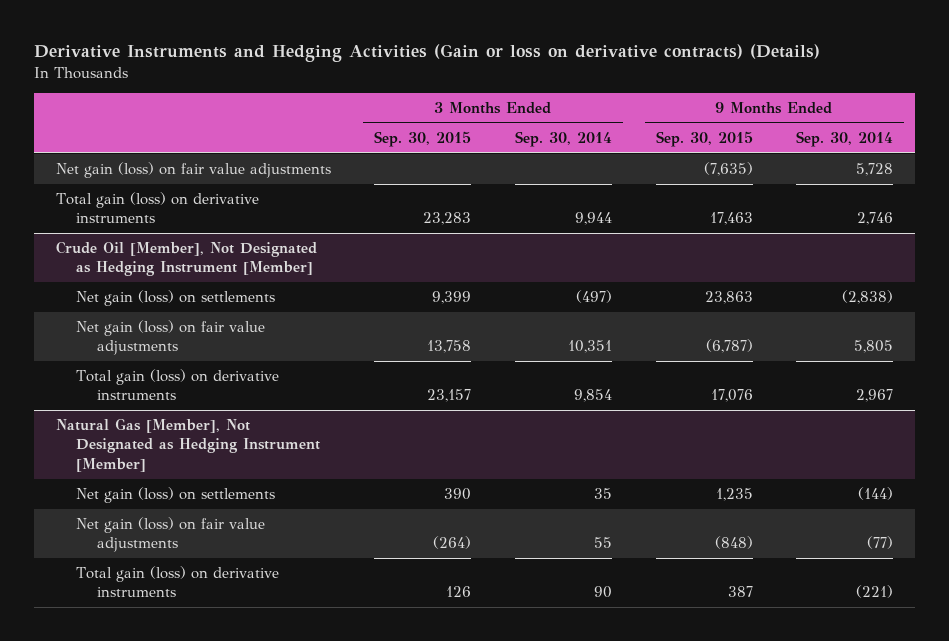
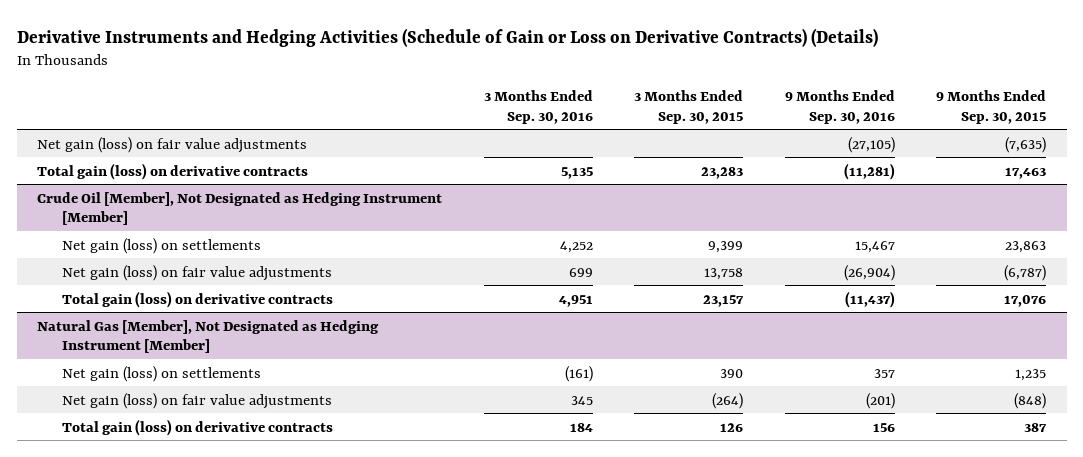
- Derivative Instruments and Hedging Activities (Gain or loss on derivative contracts) (Details)
+ Derivative Instruments and Hedging Activities (Schedule of Gain or Loss on Derivative Contracts) (Details)
- | 3 Months Ended Sep. 30, 2015 | 3 Months Ended Sep. 30, 2014 | 9 Months Ended Sep. 30, 2015 | 9 Months Ended Sep. 30, 2014
+ | 3 Months Ended Sep. 30, 2016 | 3 Months Ended Sep. 30, 2015 | 9 Months Ended Sep. 30, 2016 | 9 Months Ended Sep. 30, 2015
- Total gain (loss) on derivative instruments | 23,283 | 9,944 | 17,463 | 2,746
+ Total gain (loss) on derivative contracts | 5,135 | 23,283 | (11,281) | 17,463
@ Crude Oil [Member], Not Designated as Hedging Instrument [Member]
- Total gain (loss) on derivative instruments | 23,157 | 9,854 | 17,076 | 2,967
+ Total gain (loss) on derivative contracts | 4,951 | 23,157 | (11,437) | 17,076
@ Natural Gas [Member], Not Designated as Hedging Instrument [Member]
- Total gain (loss) on derivative instruments | 126 | 90 | 387 | (221)
+ Total gain (loss) on derivative contracts | 184 | 126 | 156 | 387

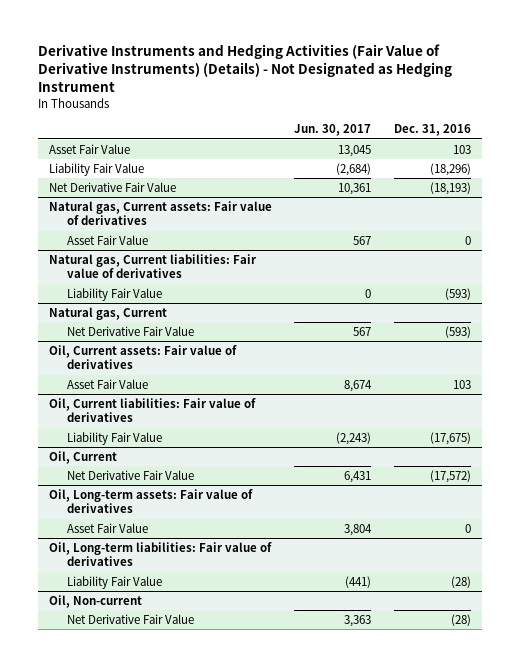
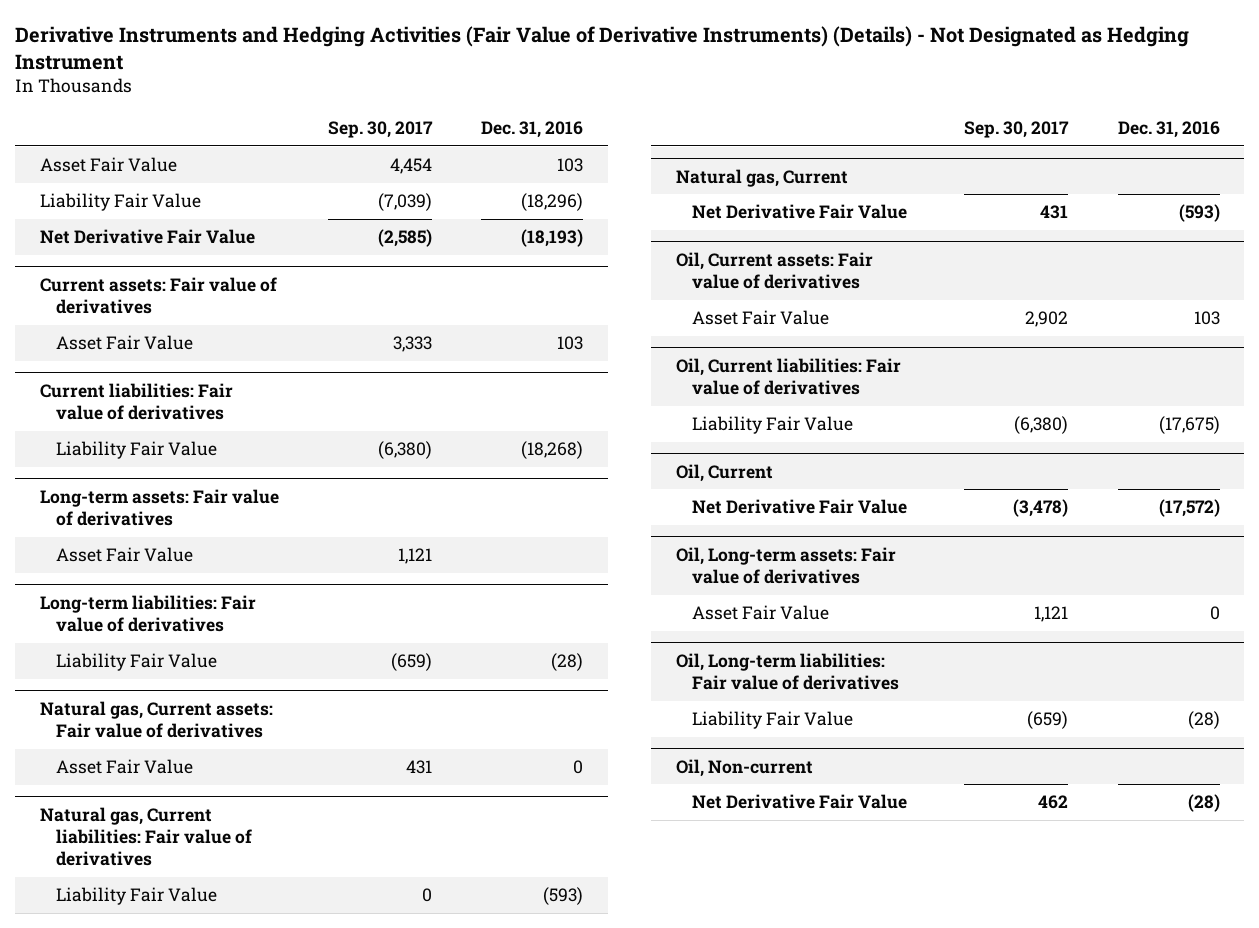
- | Jun. 30, 2017 | Dec. 31, 2016
+ | Sep. 30, 2017 | Dec. 31, 2016
+ Current assets: Fair value of derivatives
+ Asset Fair Value | 3,333 | 103
+ Current liabilities: Fair value of derivatives
+ Liability Fair Value | (6,380) | (18,268)
+ Long-term assets: Fair value of derivatives
+ Asset Fair Value | 1,121 |
+ Long-term liabilities: Fair value of derivatives
+ Liability Fair Value | (659) | (28)

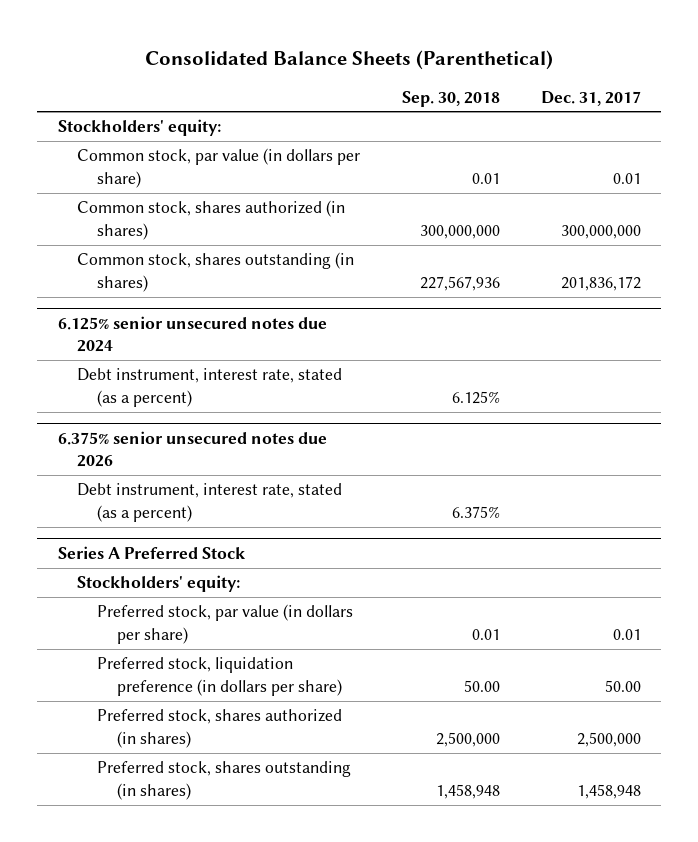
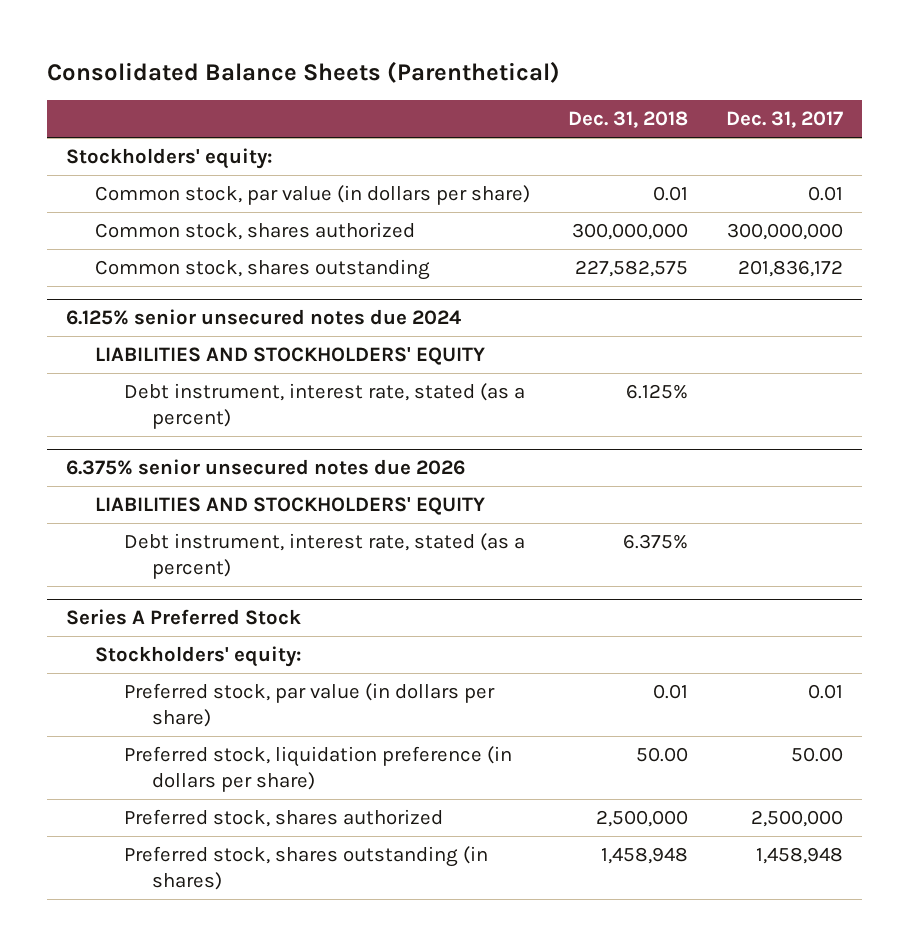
- | Sep. 30, 2018 | Dec. 31, 2017
+ | Dec. 31, 2018 | Dec. 31, 2017
- Common stock, shares authorized (in shares) | 300,000,000 | 300,000,000
- Common stock, shares outstanding (in shares) | 227,567,936 | 201,836,172
+ Common stock, shares authorized | 300,000,000 | 300,000,000
+ Common stock, shares outstanding | 227,582,575 | 201,836,172
@ 6.125% senior unsecured notes due 2024
+ LIABILITIES AND STOCKHOLDERS' EQUITY
@ 6.375% senior unsecured notes due 2026
+ LIABILITIES AND STOCKHOLDERS' EQUITY
@ Series A Preferred Stock
- Preferred stock, shares authorized (in shares) | 2,500,000 | 2,500,000
+ Preferred stock, shares authorized | 2,500,000 | 2,500,000

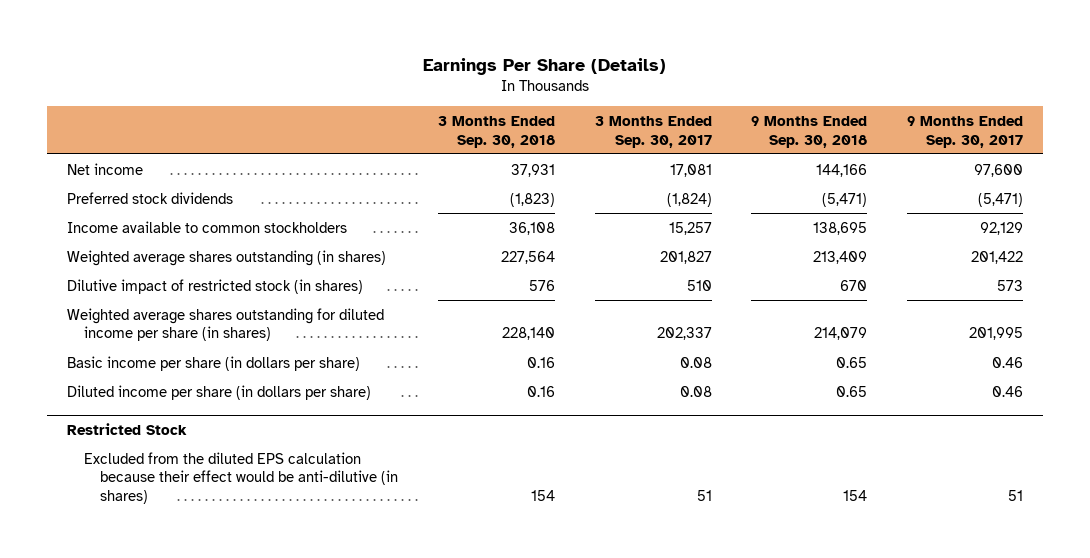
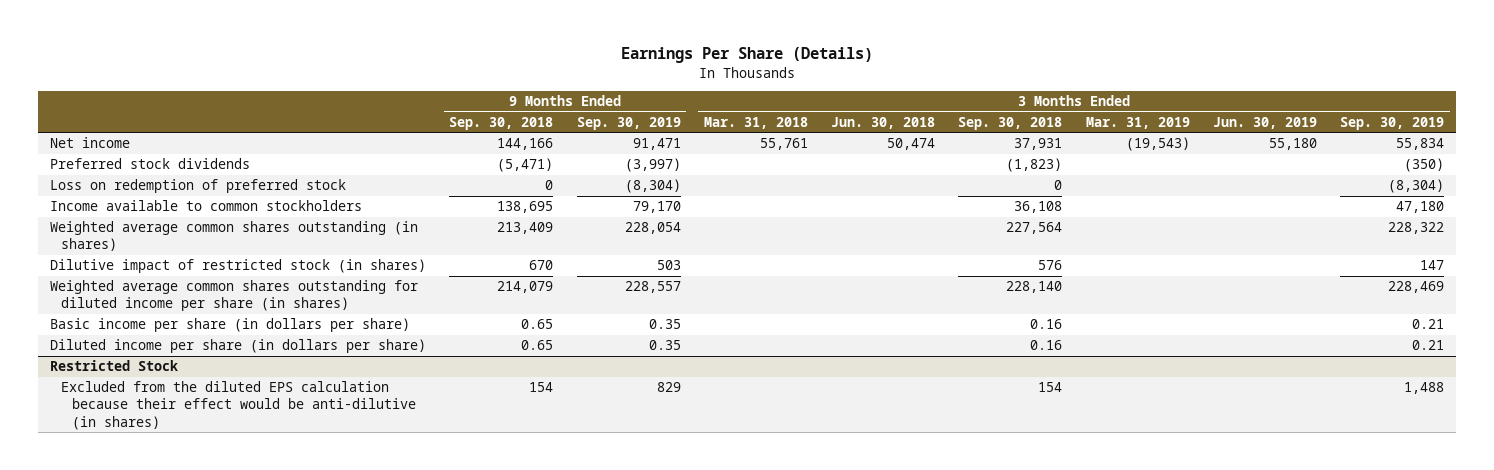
- | 3 Months Ended Sep. 30, 2018 | 3 Months Ended Sep. 30, 2017 | 9 Months Ended Sep. 30, 2018 | 9 Months Ended Sep. 30, 2017
+ | 9 Months Ended Sep. 30, 2018 | 9 Months Ended Sep. 30, 2019 | 3 Months Ended Mar. 31, 2018 | 3 Months Ended Jun. 30, 2018 | 3 Months Ended Sep. 30, 2018 | 3 Months Ended Mar. 31, 2019 | 3 Months Ended Jun. 30, 2019 | 3 Months Ended Sep. 30, 2019
+ Loss on redemption of preferred stock | 0 | (8,304) | | | 0 | | | (8,304)
- Weighted average shares outstanding (in shares) | 227,564 | 201,827 | 213,409 | 201,422
+ Weighted average common shares outstanding (in shares) | 213,409 | 228,054 | | | 227,564 | | | 228,322
- Weighted average shares outstanding for diluted income per share (in shares) | 228,140 | 202,337 | 214,079 | 201,995
+ Weighted average common shares outstanding for diluted income per share (in shares) | 214,079 | 228,557 | | | 228,140 | | | 228,469

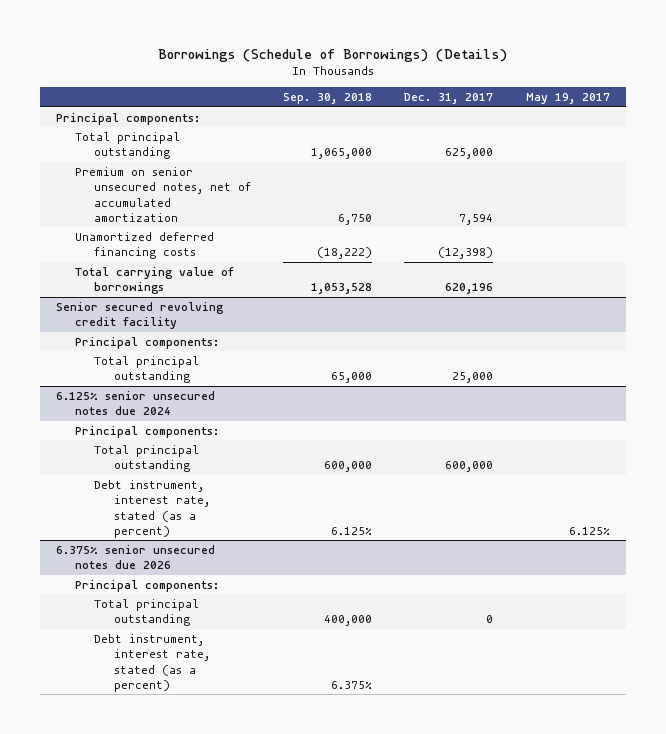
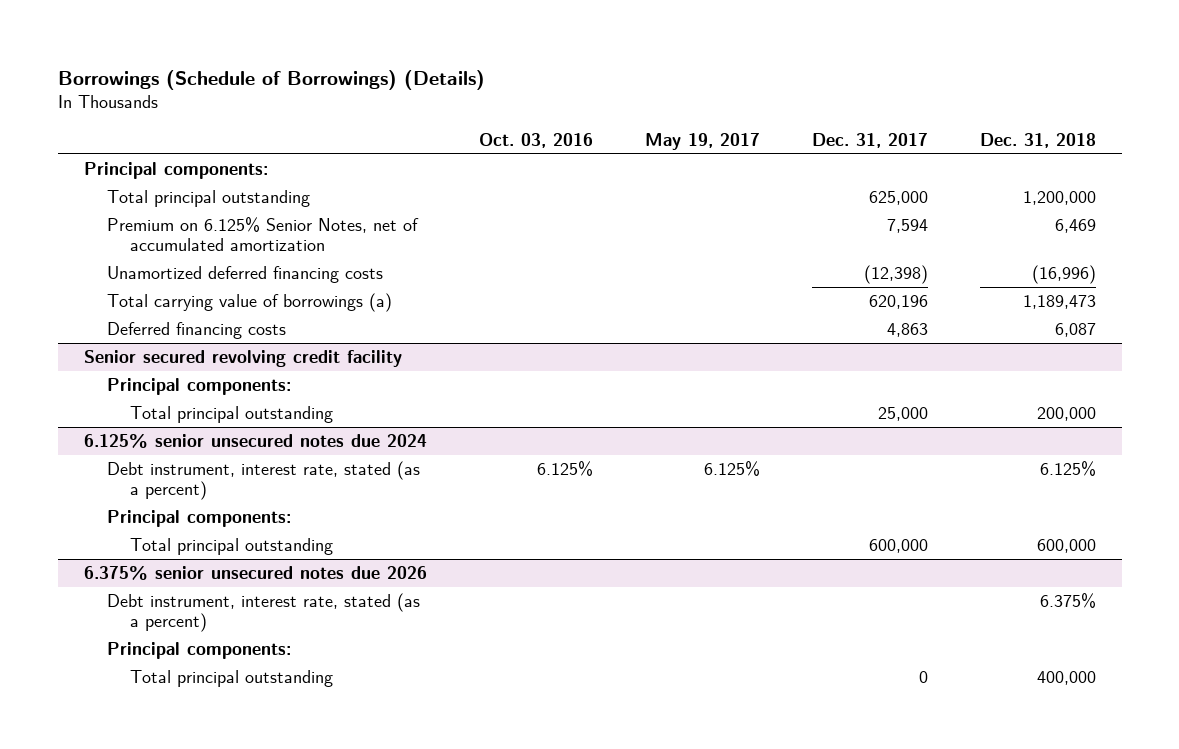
- | Sep. 30, 2018 | Dec. 31, 2017 | May 19, 2017
+ | Oct. 03, 2016 | May 19, 2017 | Dec. 31, 2017 | Dec. 31, 2018
- Premium on senior unsecured notes, net of accumulated amortization | 6,750 | 7,594 |
+ Premium on 6.125% Senior Notes, net of accumulated amortization | | | 7,594 | 6,469
- Total carrying value of borrowings | 1,053,528 | 620,196 |
+ Total carrying value of borrowings (a) | | | 620,196 | 1,189,473
+ Deferred financing costs | | | 4,863 | 6,087
@ 6.125% senior unsecured notes due 2024
moved up: Debt instrument, interest rate, stated (as a percent) | 6.125% | 6.125% | | 6.125%
@ 6.375% senior unsecured notes due 2026
moved up: Debt instrument, interest rate, stated (as a percent) | | | | 6.375%

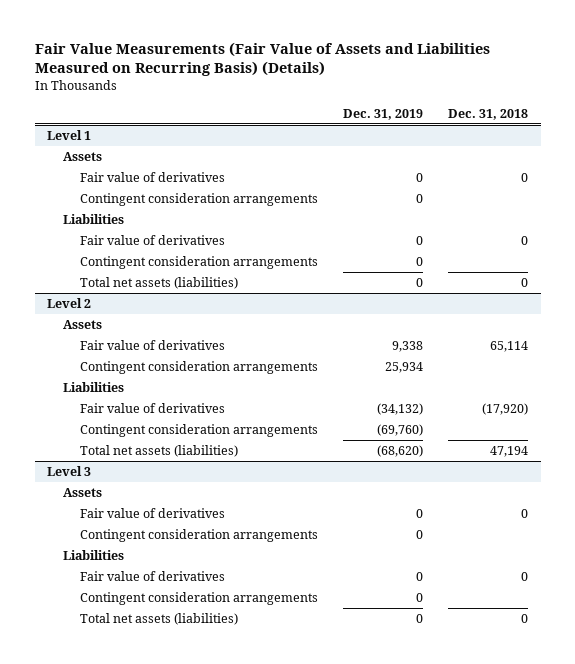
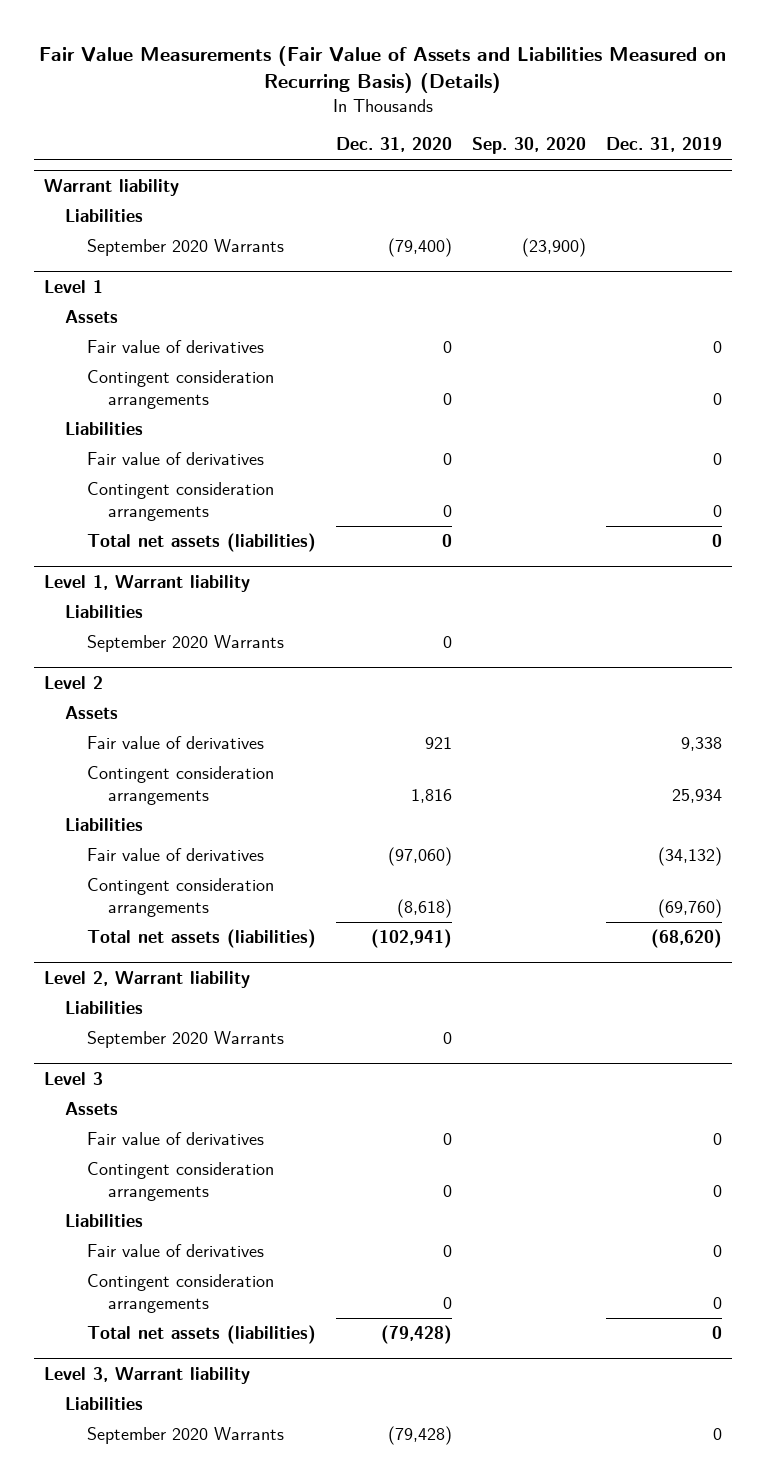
- | Dec. 31, 2019 | Dec. 31, 2018
+ | Dec. 31, 2020 | Sep. 30, 2020 | Dec. 31, 2019
+ Warrant liability
+ Liabilities
+ September 2020 Warrants | (79,400) | (23,900) |
+ Level 1, Warrant liability
+ Liabilities
+ September 2020 Warrants | 0 | |
+ Level 2, Warrant liability
+ Liabilities
+ September 2020 Warrants | 0 | |
+ Level 3, Warrant liability
+ Liabilities
+ September 2020 Warrants | (79,428) | | 0

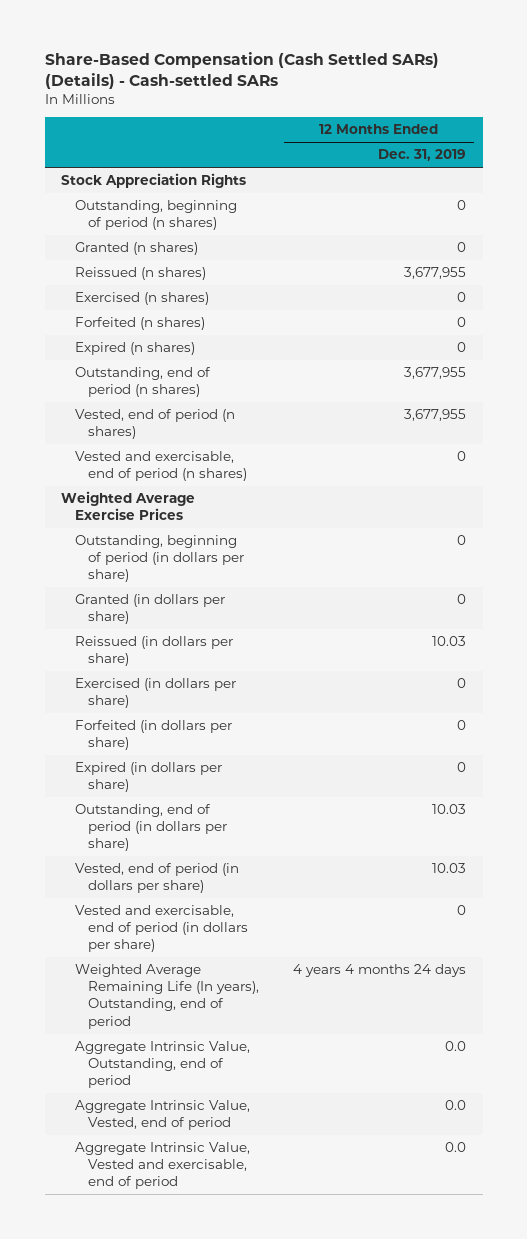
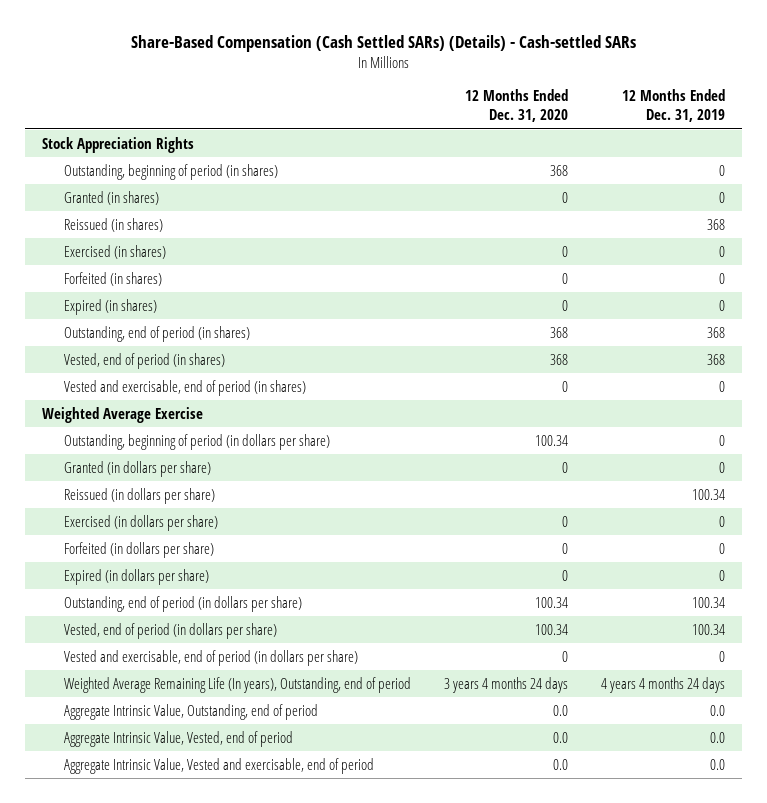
- | 12 Months Ended Dec. 31, 2019
+ | 12 Months Ended Dec. 31, 2020 | 12 Months Ended Dec. 31, 2019
- Outstanding, beginning of period (n shares) | 0
- Granted (n shares) | 0
- Reissued (n shares) | 3,677,955
- Exercised (n shares) | 0
- Forfeited (n shares) | 0
- Expired (n shares) | 0
- Outstanding, end of period (n shares) | 3,677,955
- Vested, end of period (n shares) | 3,677,955
- Vested and exercisable, end of period (n shares) | 0
- Weighted Average Exercise Prices
+ Outstanding, beginning of period (in shares) | 368 | 0
+ Granted (in shares) | 0 | 0
+ Reissued (in shares) | | 368
+ Exercised (in shares) | 0 | 0
+ Forfeited (in shares) | 0 | 0
+ Expired (in shares) | 0 | 0
+ Outstanding, end of period (in shares) | 368 | 368
+ Vested, end of period (in shares) | 368 | 368
+ Vested and exercisable, end of period (in shares) | 0 | 0
+ Weighted Average Exercise
- Reissued (in dollars per share) | 10.03
+ Reissued (in dollars per share) | | 100.34
- Outstanding, end of period (in dollars per share) | 10.03
- Vested, end of period (in dollars per share) | 10.03
+ Outstanding, end of period (in dollars per share) | 100.34 | 100.34
+ Vested, end of period (in dollars per share) | 100.34 | 100.34

